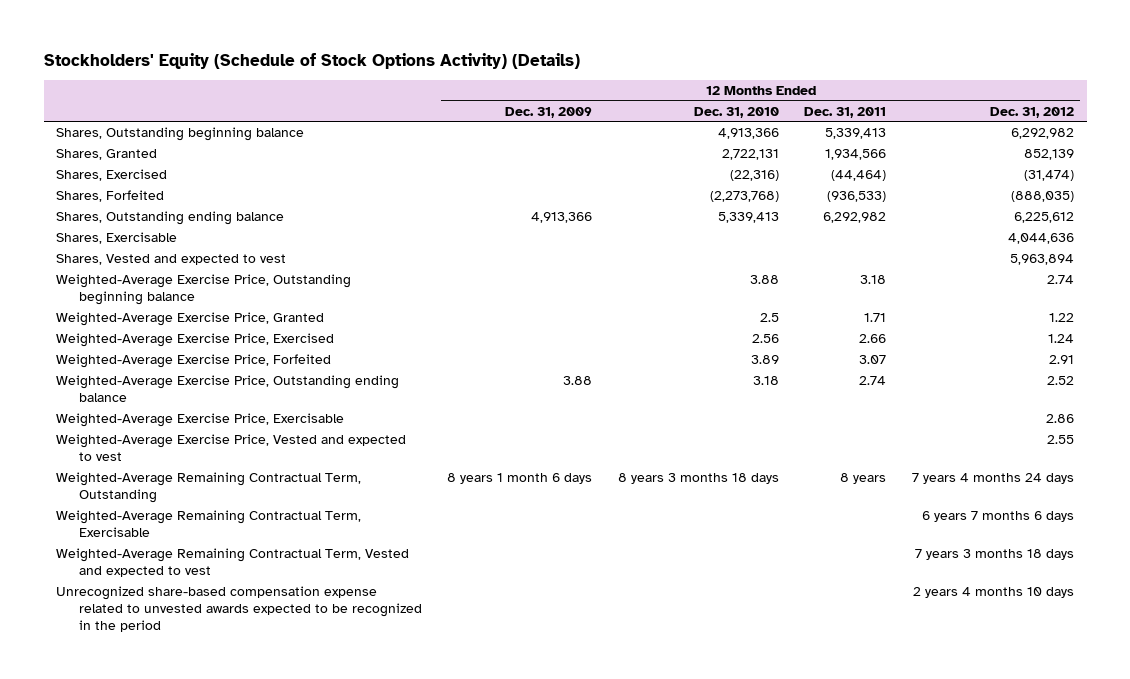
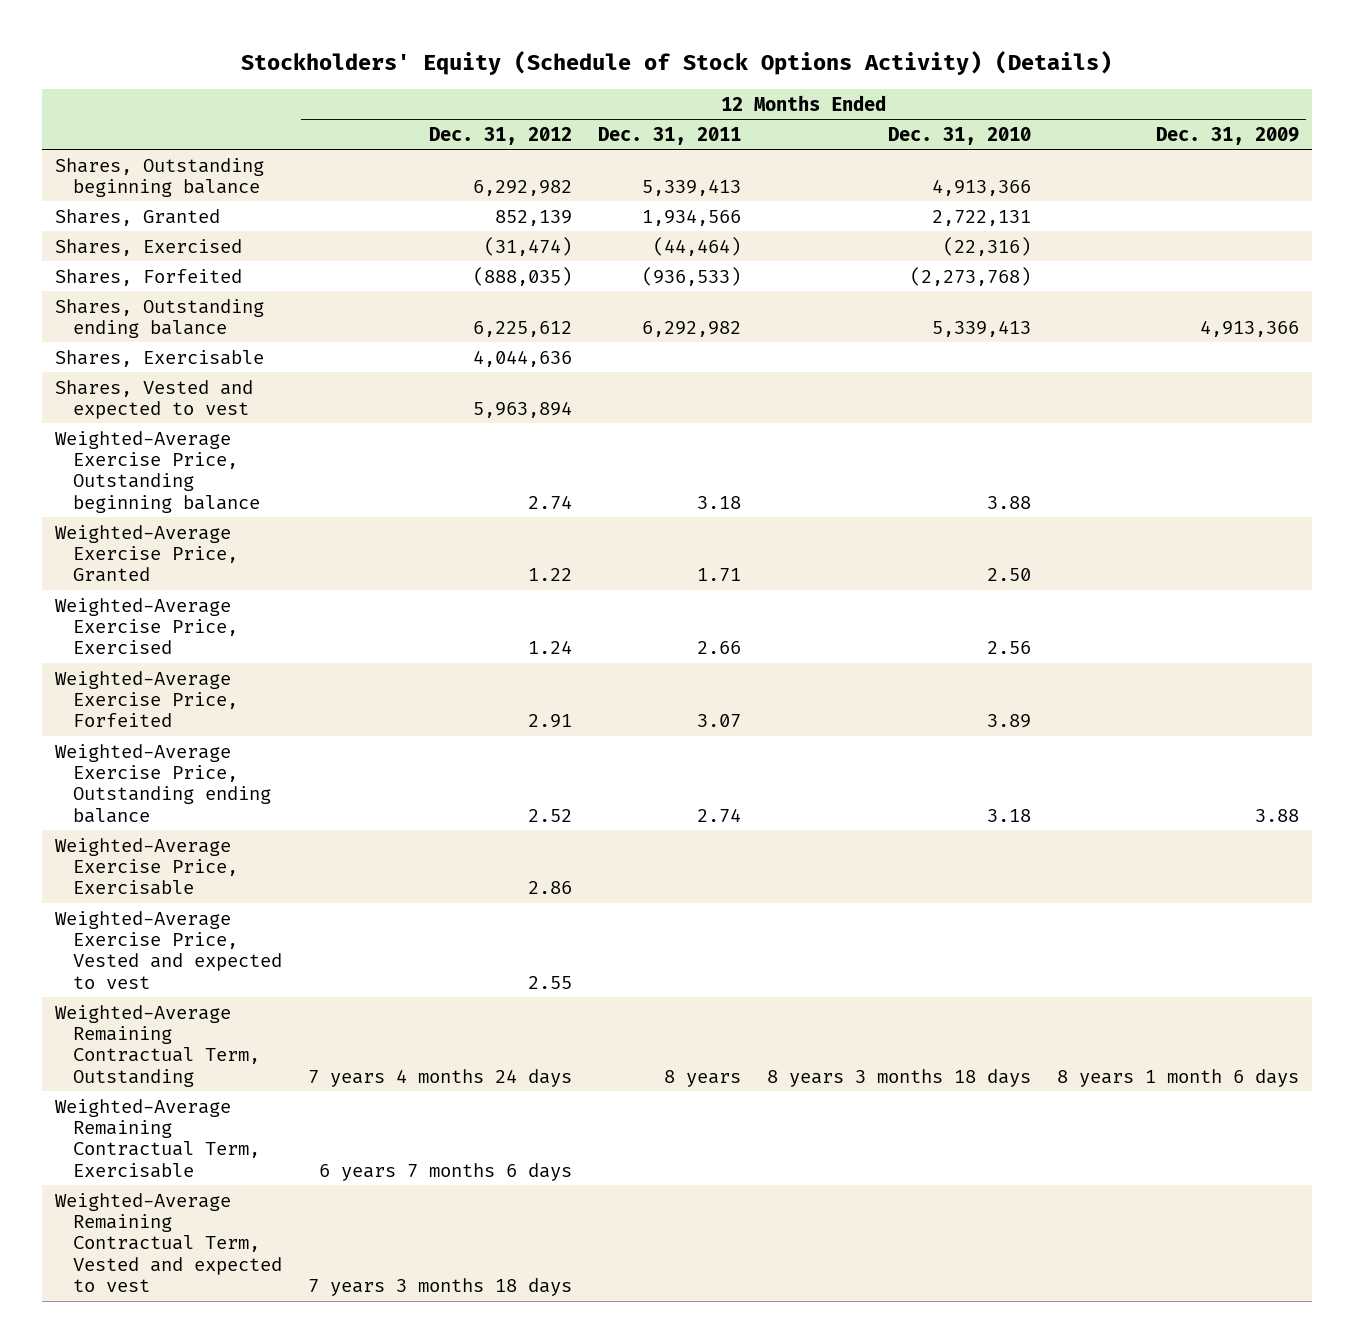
- | 12 Months Ended Dec. 31, 2009 | 12 Months Ended Dec. 31, 2010 | 12 Months Ended Dec. 31, 2011 | 12 Months Ended Dec. 31, 2012
+ | 12 Months Ended Dec. 31, 2012 | 12 Months Ended Dec. 31, 2011 | 12 Months Ended Dec. 31, 2010 | 12 Months Ended Dec. 31, 2009
- Weighted-Average Exercise Price, Granted | | 2.5 | 1.71 | 1.22
+ Weighted-Average Exercise Price, Granted | 1.22 | 1.71 | 2.50 |
- Unrecognized share-based compensation expense related to unvested awards expected to be recognized in the period | | | | 2 years 4 months 10 days

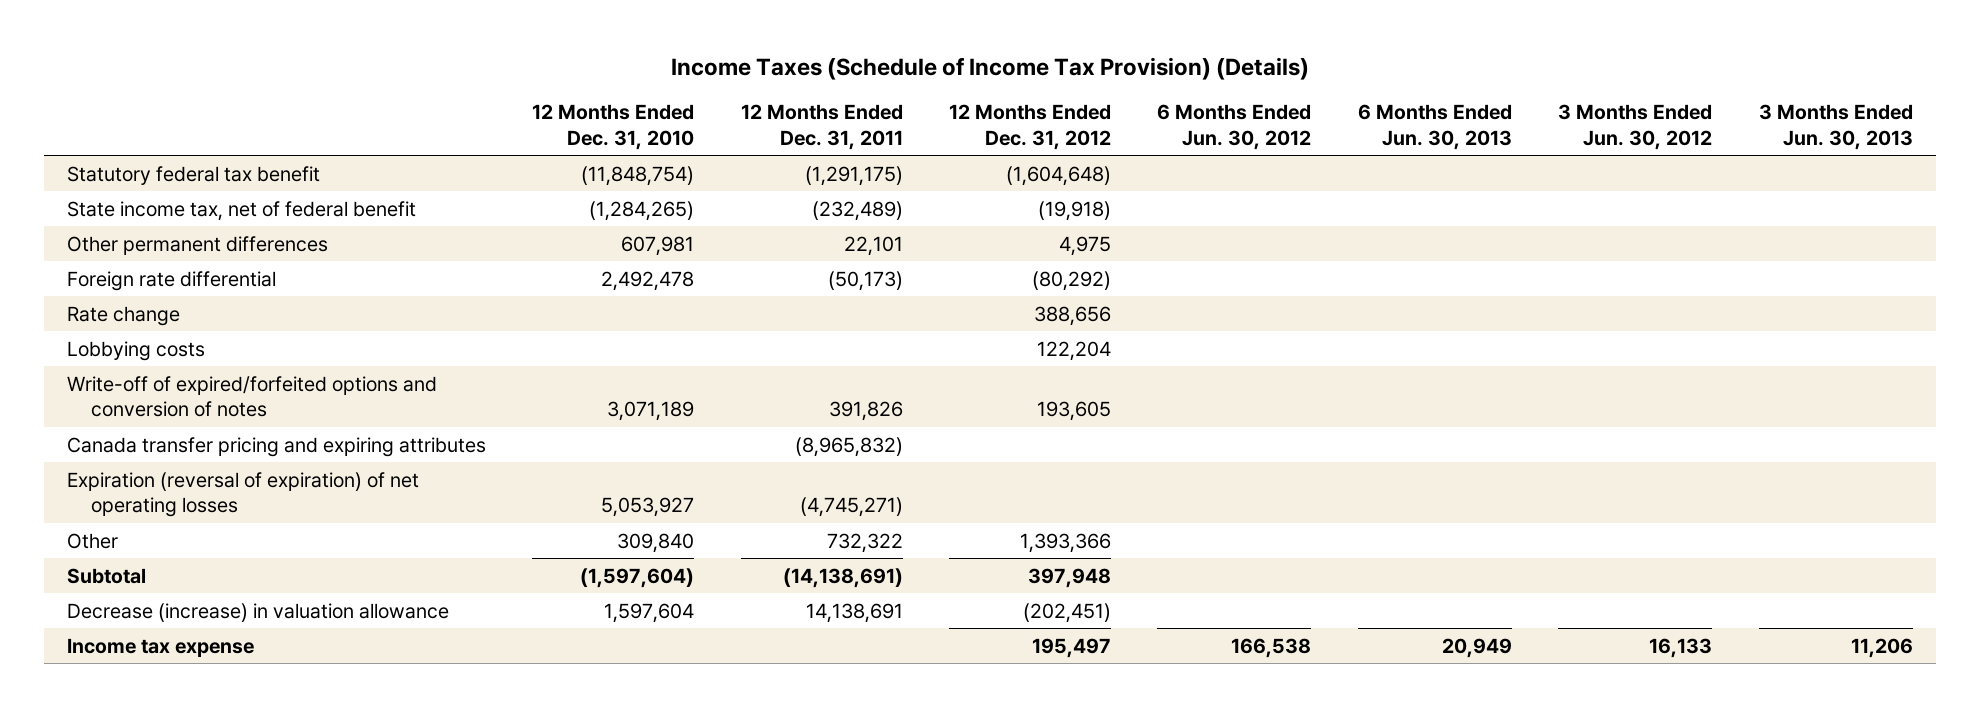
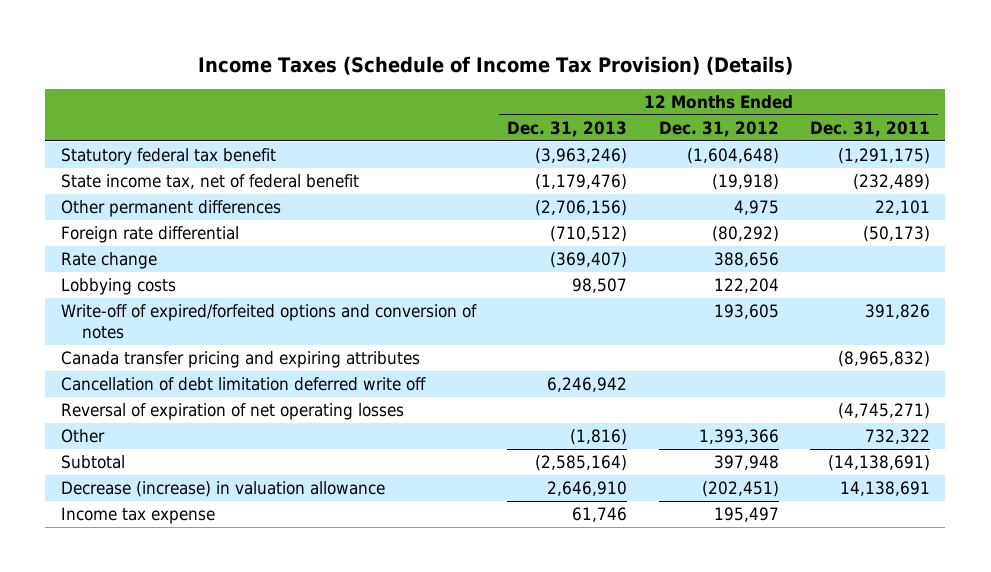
- | 12 Months Ended Dec. 31, 2010 | 12 Months Ended Dec. 31, 2011 | 12 Months Ended Dec. 31, 2012 | 6 Months Ended Jun. 30, 2012 | 6 Months Ended Jun. 30, 2013 | 3 Months Ended Jun. 30, 2012 | 3 Months Ended Jun. 30, 2013
+ | 12 Months Ended Dec. 31, 2013 | 12 Months Ended Dec. 31, 2012 | 12 Months Ended Dec. 31, 2011
- Expiration (reversal of expiration) of net operating losses | 5,053,927 | (4,745,271) | | | | |
+ Cancellation of debt limitation deferred write off | 6,246,942 | |
+ Reversal of expiration of net operating losses | | | (4,745,271)

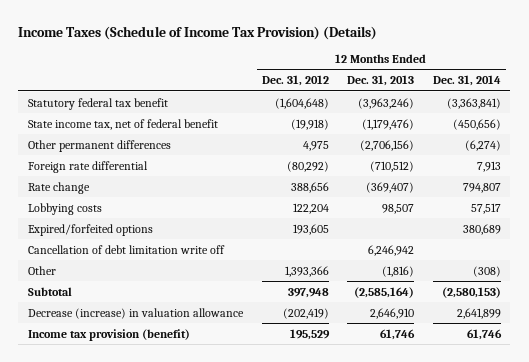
- | 12 Months Ended Dec. 31, 2013 | 12 Months Ended Dec. 31, 2012 | 12 Months Ended Dec. 31, 2011
+ | 12 Months Ended Dec. 31, 2012 | 12 Months Ended Dec. 31, 2013 | 12 Months Ended Dec. 31, 2014
- Write-off of expired/forfeited options and conversion of notes | | 193,605 | 391,826
- Canada transfer pricing and expiring attributes | | | (8,965,832)
- Cancellation of debt limitation deferred write off | 6,246,942 | |
- Reversal of expiration of net operating losses | | | (4,745,271)
+ Expired/forfeited options | 193,605 | | 380,689
+ Cancellation of debt limitation write off | | 6,246,942 |
- Decrease (increase) in valuation allowance | 2,646,910 | (202,451) | 14,138,691
- Income tax expense | 61,746 | 195,497 |
+ Decrease (increase) in valuation allowance | (202,419) | 2,646,910 | 2,641,899
+ Income tax provision (benefit) | 195,529 | 61,746 | 61,746

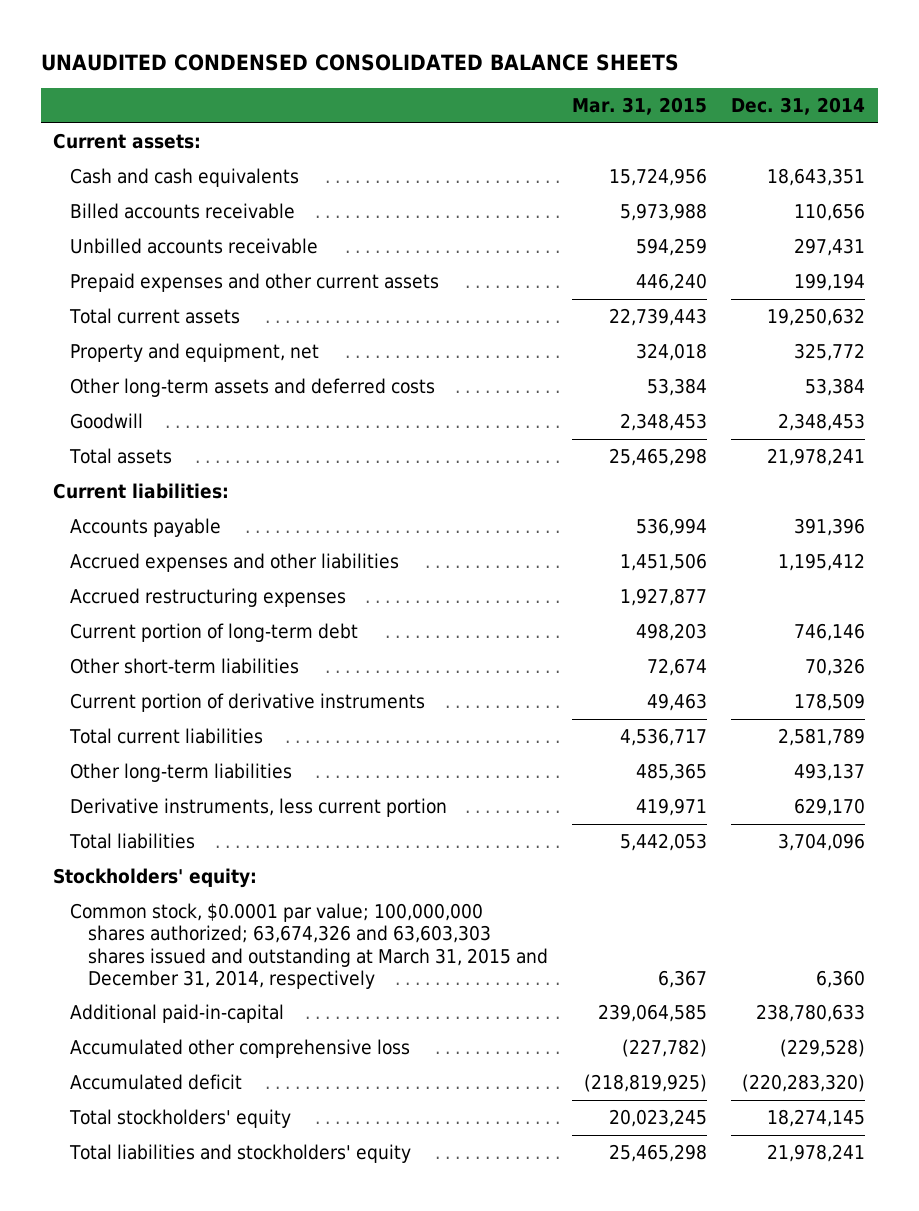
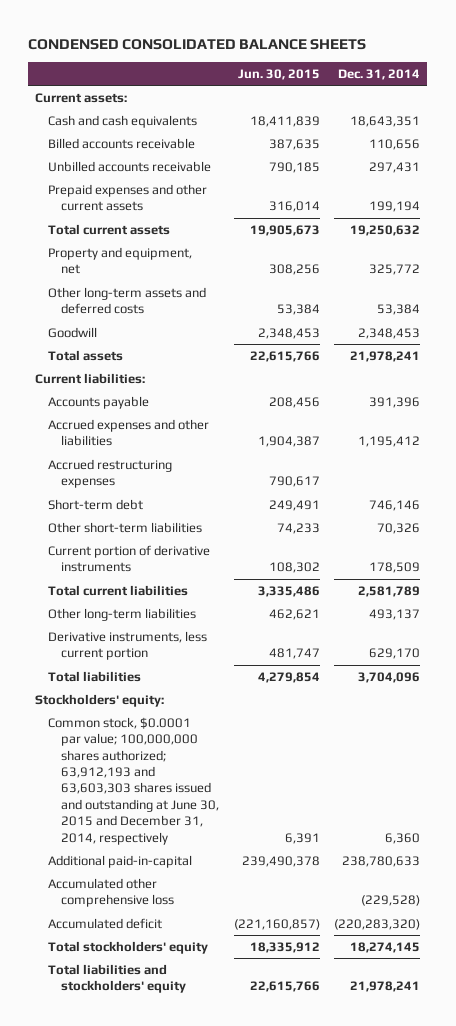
- UNAUDITED CONDENSED CONSOLIDATED BALANCE SHEETS
+ CONDENSED CONSOLIDATED BALANCE SHEETS
- | Mar. 31, 2015 | Dec. 31, 2014
+ | Jun. 30, 2015 | Dec. 31, 2014
- Current portion of long-term debt | 498,203 | 746,146
+ Short-term debt | 249,491 | 746,146
- Common stock, $0.0001 par value; 100,000,000 shares authorized; 63,674,326 and 63,603,303 shares issued and outstanding at March 31, 2015 and December 31, 2014, respectively | 6,367 | 6,360
+ Common stock, $0.0001 par value; 100,000,000 shares authorized; 63,912,193 and 63,603,303 shares issued and outstanding at June 30, 2015 and December 31, 2014, respectively | 6,391 | 6,360

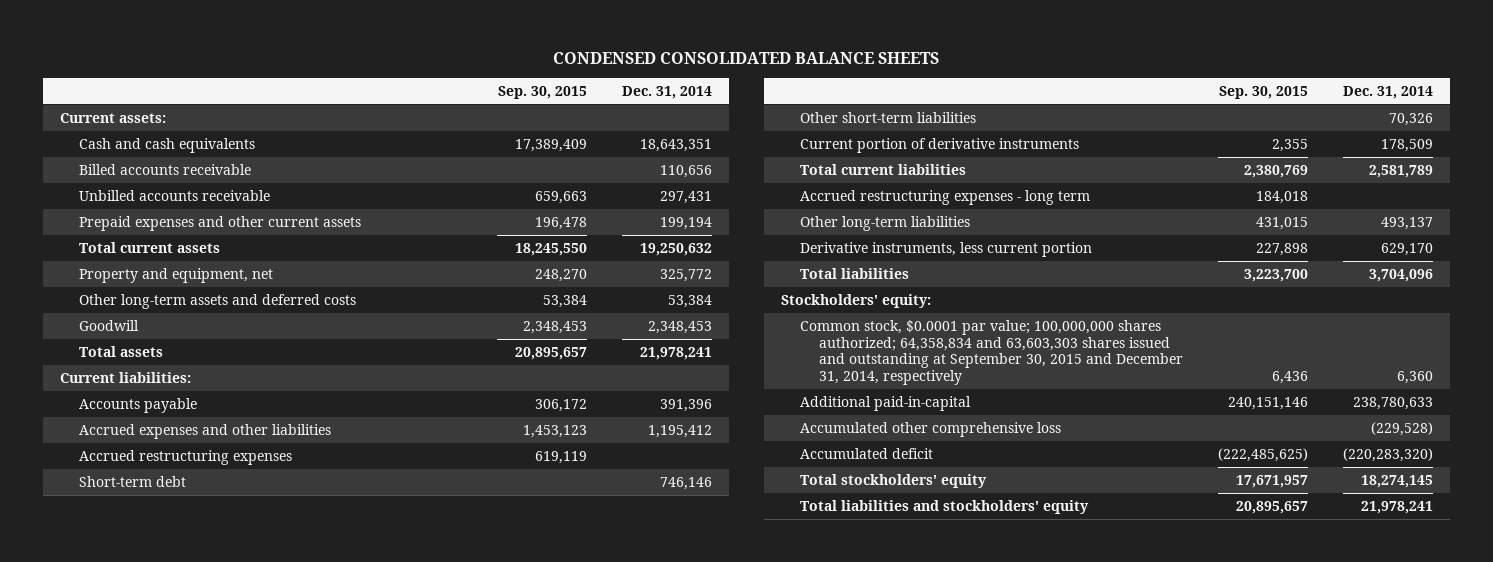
- | Jun. 30, 2015 | Dec. 31, 2014
+ | Sep. 30, 2015 | Dec. 31, 2014
+ Accrued restructuring expenses - long term | 184,018 |
- Common stock, $0.0001 par value; 100,000,000 shares authorized; 63,912,193 and 63,603,303 shares issued and outstanding at June 30, 2015 and December 31, 2014, respectively | 6,391 | 6,360
+ Common stock, $0.0001 par value; 100,000,000 shares authorized; 64,358,834 and 63,603,303 shares issued and outstanding at September 30, 2015 and December 31, 2014, respectively | 6,436 | 6,360

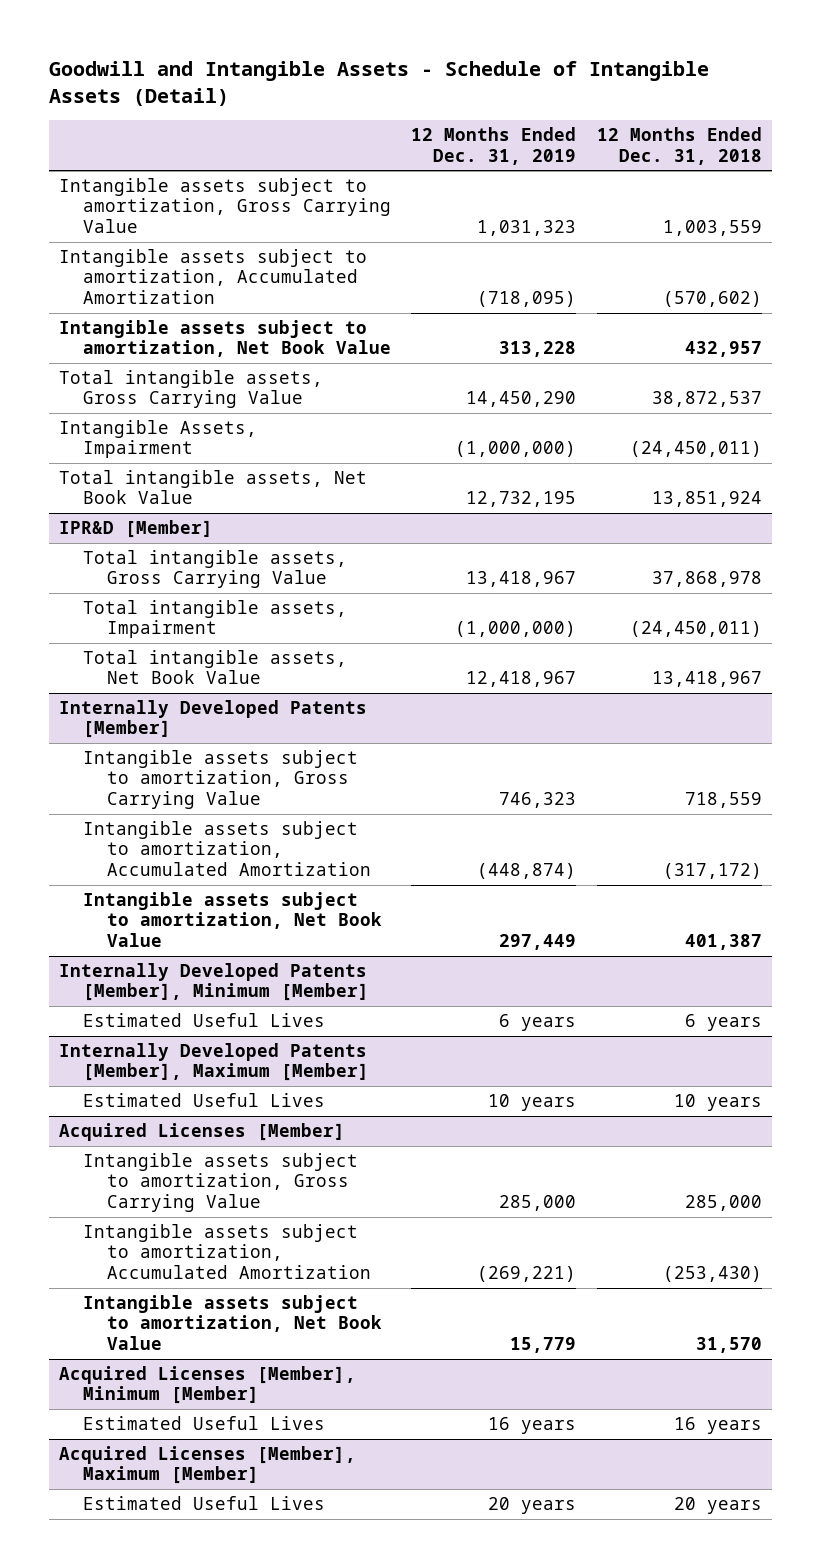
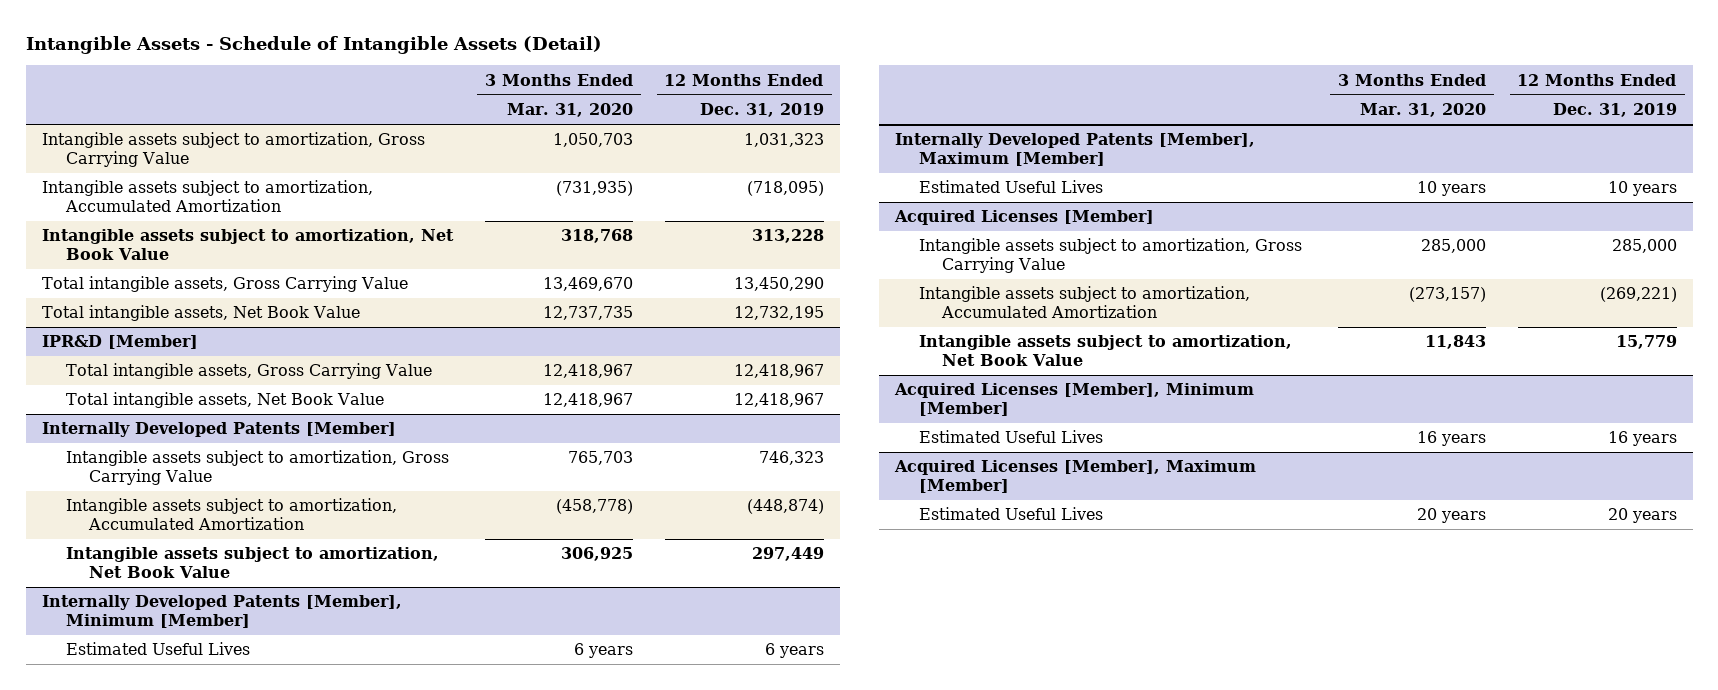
- Goodwill and Intangible Assets - Schedule of Intangible Assets (Detail)
+ Intangible Assets - Schedule of Intangible Assets (Detail)
- | 12 Months Ended Dec. 31, 2019 | 12 Months Ended Dec. 31, 2018
+ | 3 Months Ended Mar. 31, 2020 | 12 Months Ended Dec. 31, 2019
- Total intangible assets, Gross Carrying Value | 14,450,290 | 38,872,537
- Intangible Assets, Impairment | (1,000,000) | (24,450,011)
+ Total intangible assets, Gross Carrying Value | 13,469,670 | 13,450,290
@ IPR&D [Member]
- Total intangible assets, Gross Carrying Value | 13,418,967 | 37,868,978
- Total intangible assets, Impairment | (1,000,000) | (24,450,011)
+ Total intangible assets, Gross Carrying Value | 12,418,967 | 12,418,967

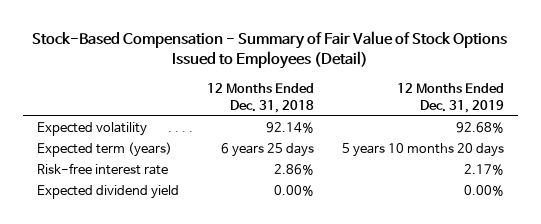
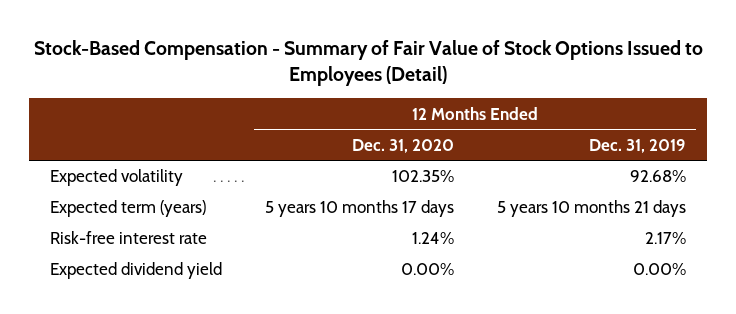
- | 12 Months Ended Dec. 31, 2018 | 12 Months Ended Dec. 31, 2019
+ | 12 Months Ended Dec. 31, 2020 | 12 Months Ended Dec. 31, 2019
- Expected term (years) | 6 years 25 days | 5 years 10 months 20 days
+ Expected term (years) | 5 years 10 months 17 days | 5 years 10 months 21 days

